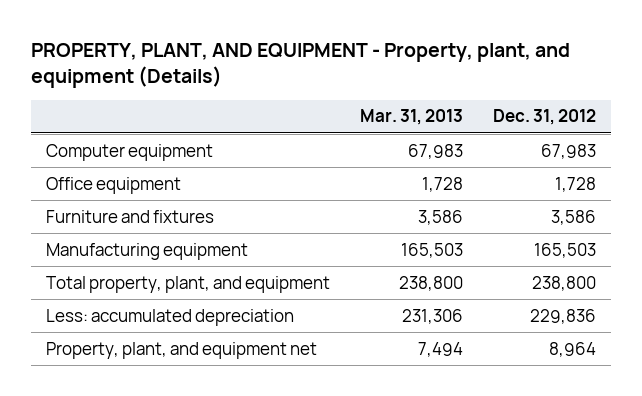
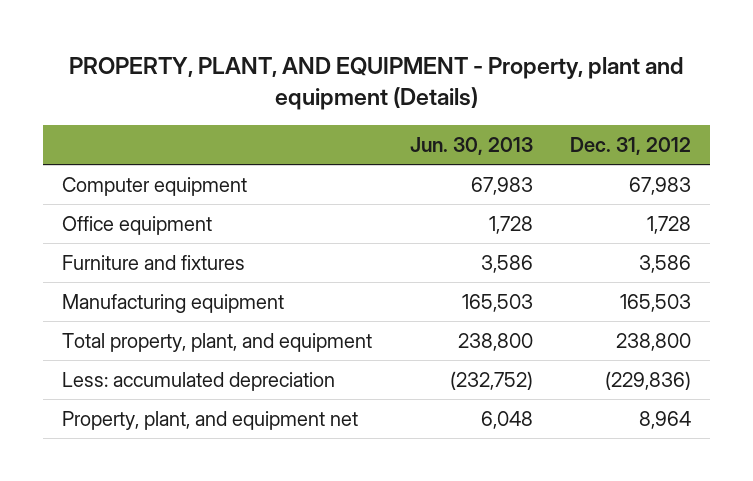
- PROPERTY, PLANT, AND EQUIPMENT - Property, plant, and equipment (Details)
+ PROPERTY, PLANT, AND EQUIPMENT - Property, plant and equipment (Details)
- | Mar. 31, 2013 | Dec. 31, 2012
+ | Jun. 30, 2013 | Dec. 31, 2012
- Less: accumulated depreciation | 231,306 | 229,836
+ Less: accumulated depreciation | (232,752) | (229,836)

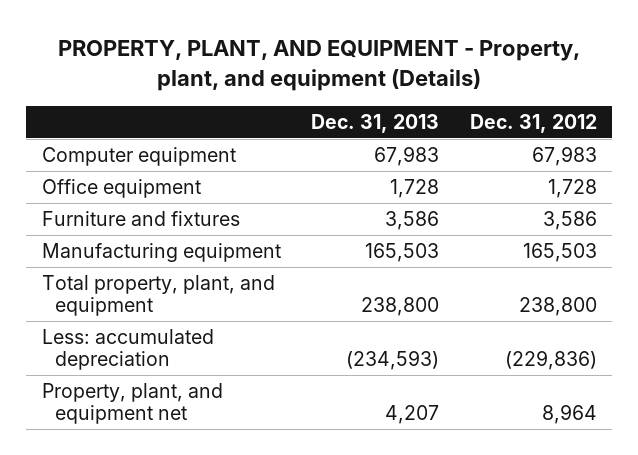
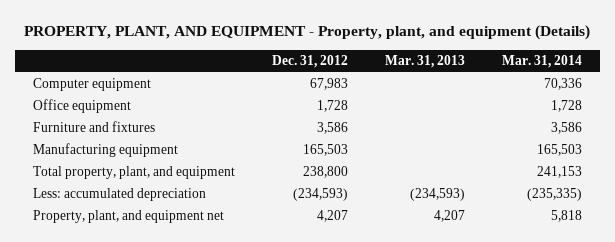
- | Dec. 31, 2013 | Dec. 31, 2012
+ | Dec. 31, 2012 | Mar. 31, 2013 | Mar. 31, 2014
- Less: accumulated depreciation | (234,593) | (229,836)
- Property, plant, and equipment net | 4,207 | 8,964
+ Less: accumulated depreciation | (234,593) | (234,593) | (235,335)
+ Property, plant, and equipment net | 4,207 | 4,207 | 5,818

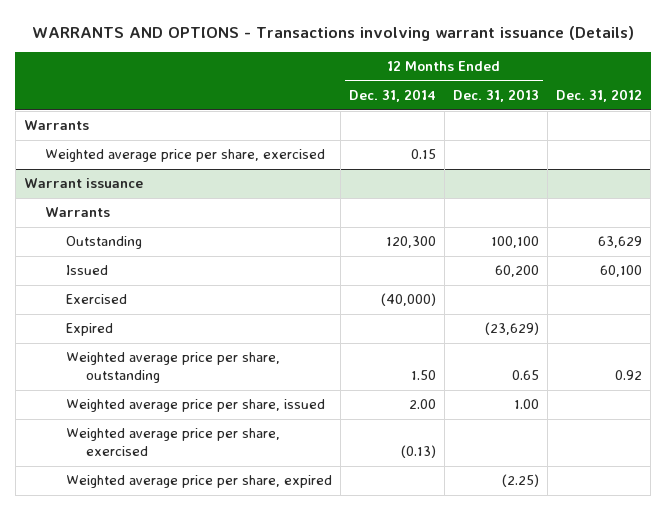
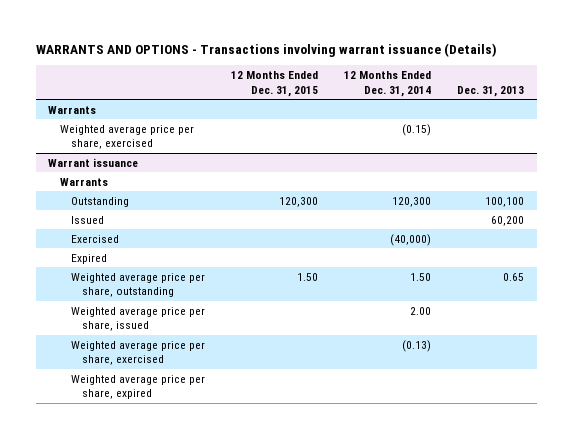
- | 12 Months Ended Dec. 31, 2014 | 12 Months Ended Dec. 31, 2013 | Dec. 31, 2012
+ | 12 Months Ended Dec. 31, 2015 | 12 Months Ended Dec. 31, 2014 | Dec. 31, 2013
- Weighted average price per share, exercised | 0.15 | |
+ Weighted average price per share, exercised | | (0.15) |

